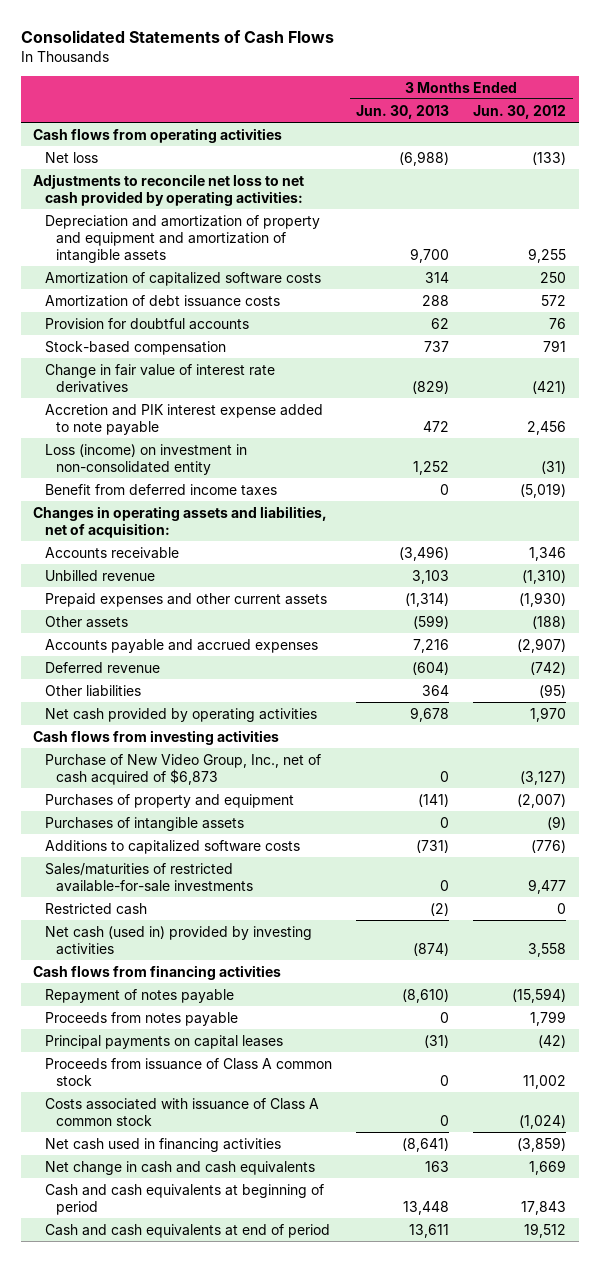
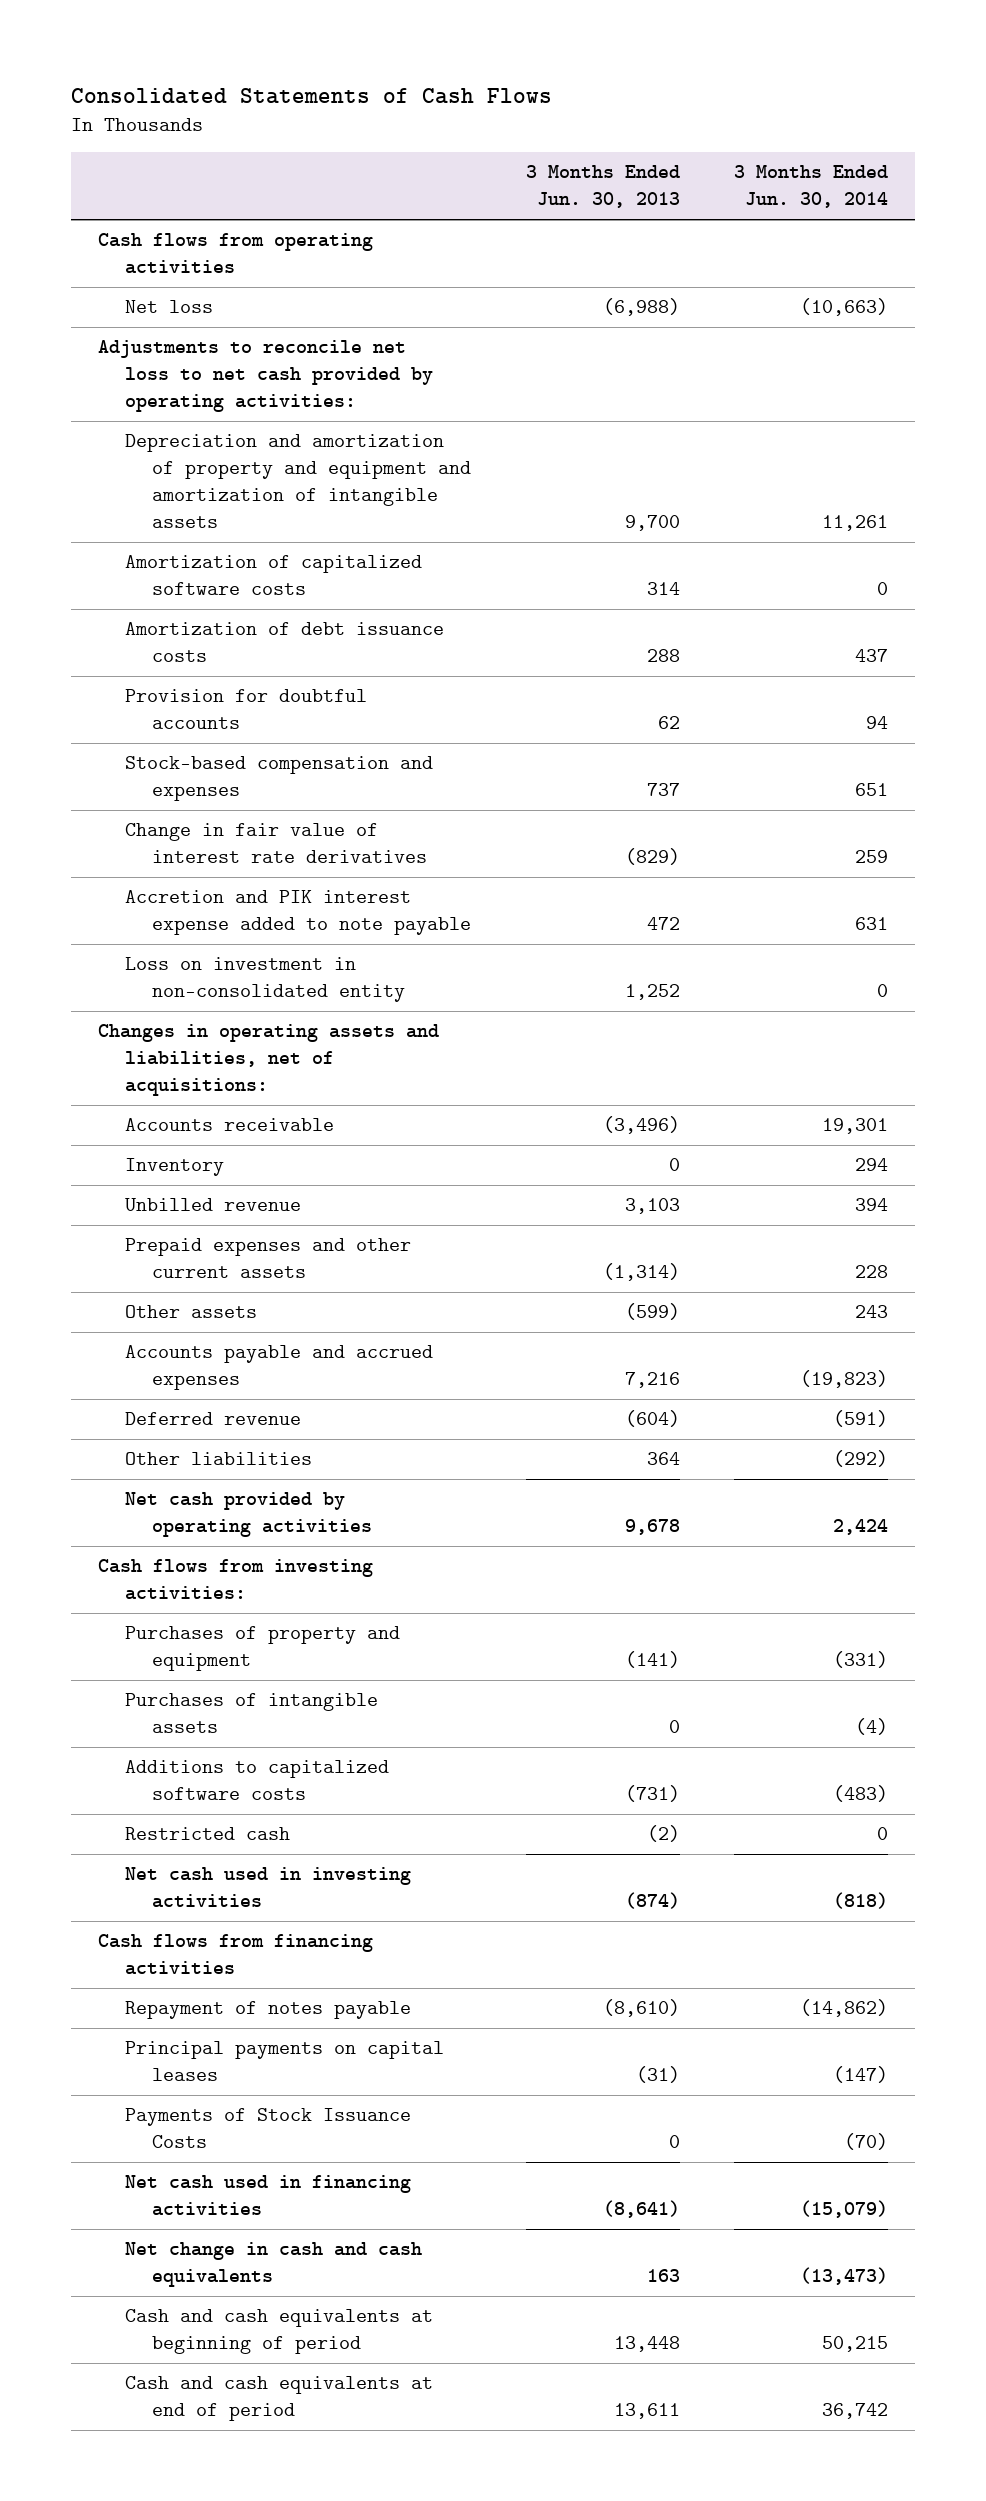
- | 3 Months Ended Jun. 30, 2013 | 3 Months Ended Jun. 30, 2012
+ | 3 Months Ended Jun. 30, 2013 | 3 Months Ended Jun. 30, 2014
- Stock-based compensation | 737 | 791
+ Stock-based compensation and expenses | 737 | 651
- Loss (income) on investment in non-consolidated entity | 1,252 | (31)
- Benefit from deferred income taxes | 0 | (5,019)
- Changes in operating assets and liabilities, net of acquisition:
+ Loss on investment in non-consolidated entity | 1,252 | 0
+ Changes in operating assets and liabilities, net of acquisitions:
+ Inventory | 0 | 294
- Cash flows from investing activities
- Purchase of New Video Group, Inc., net of cash acquired of $6,873 | 0 | (3,127)
+ Cash flows from investing activities:
- Sales/maturities of restricted available-for-sale investments | 0 | 9,477
- Net cash (used in) provided by investing activities | (874) | 3,558
+ Net cash used in investing activities | (874) | (818)
- Proceeds from notes payable | 0 | 1,799
- Proceeds from issuance of Class A common stock | 0 | 11,002
- Costs associated with issuance of Class A common stock | 0 | (1,024)
+ Payments of Stock Issuance Costs | 0 | (70)

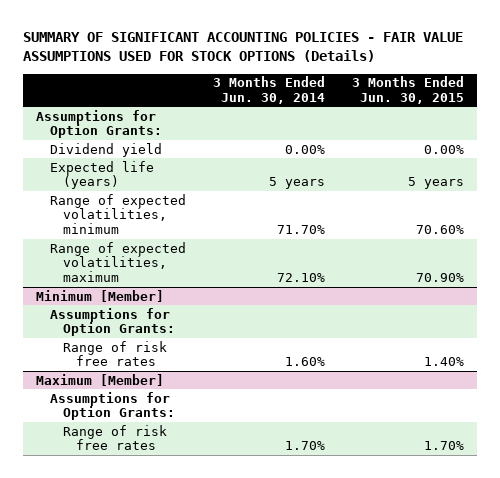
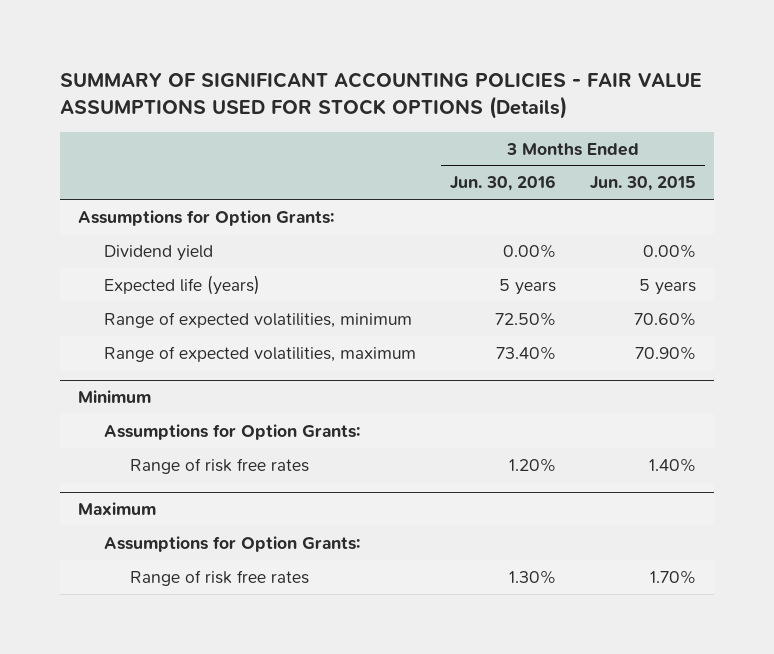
- | 3 Months Ended Jun. 30, 2014 | 3 Months Ended Jun. 30, 2015
+ | 3 Months Ended Jun. 30, 2016 | 3 Months Ended Jun. 30, 2015
- Minimum [Member]
+ Minimum
- Maximum [Member]
+ Maximum

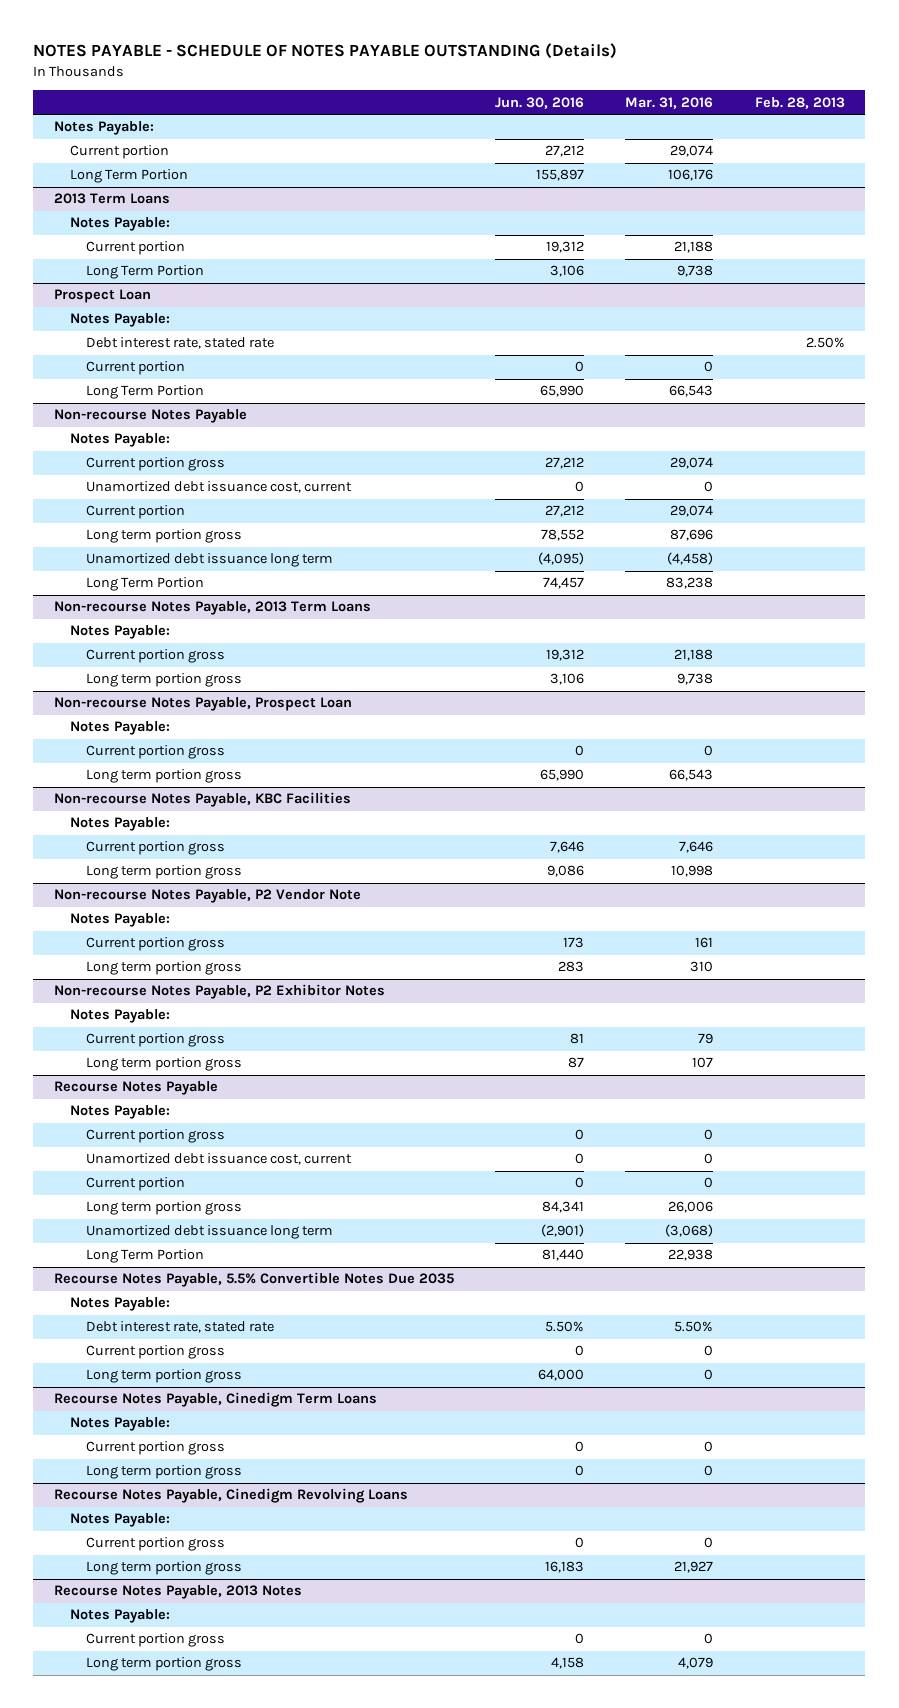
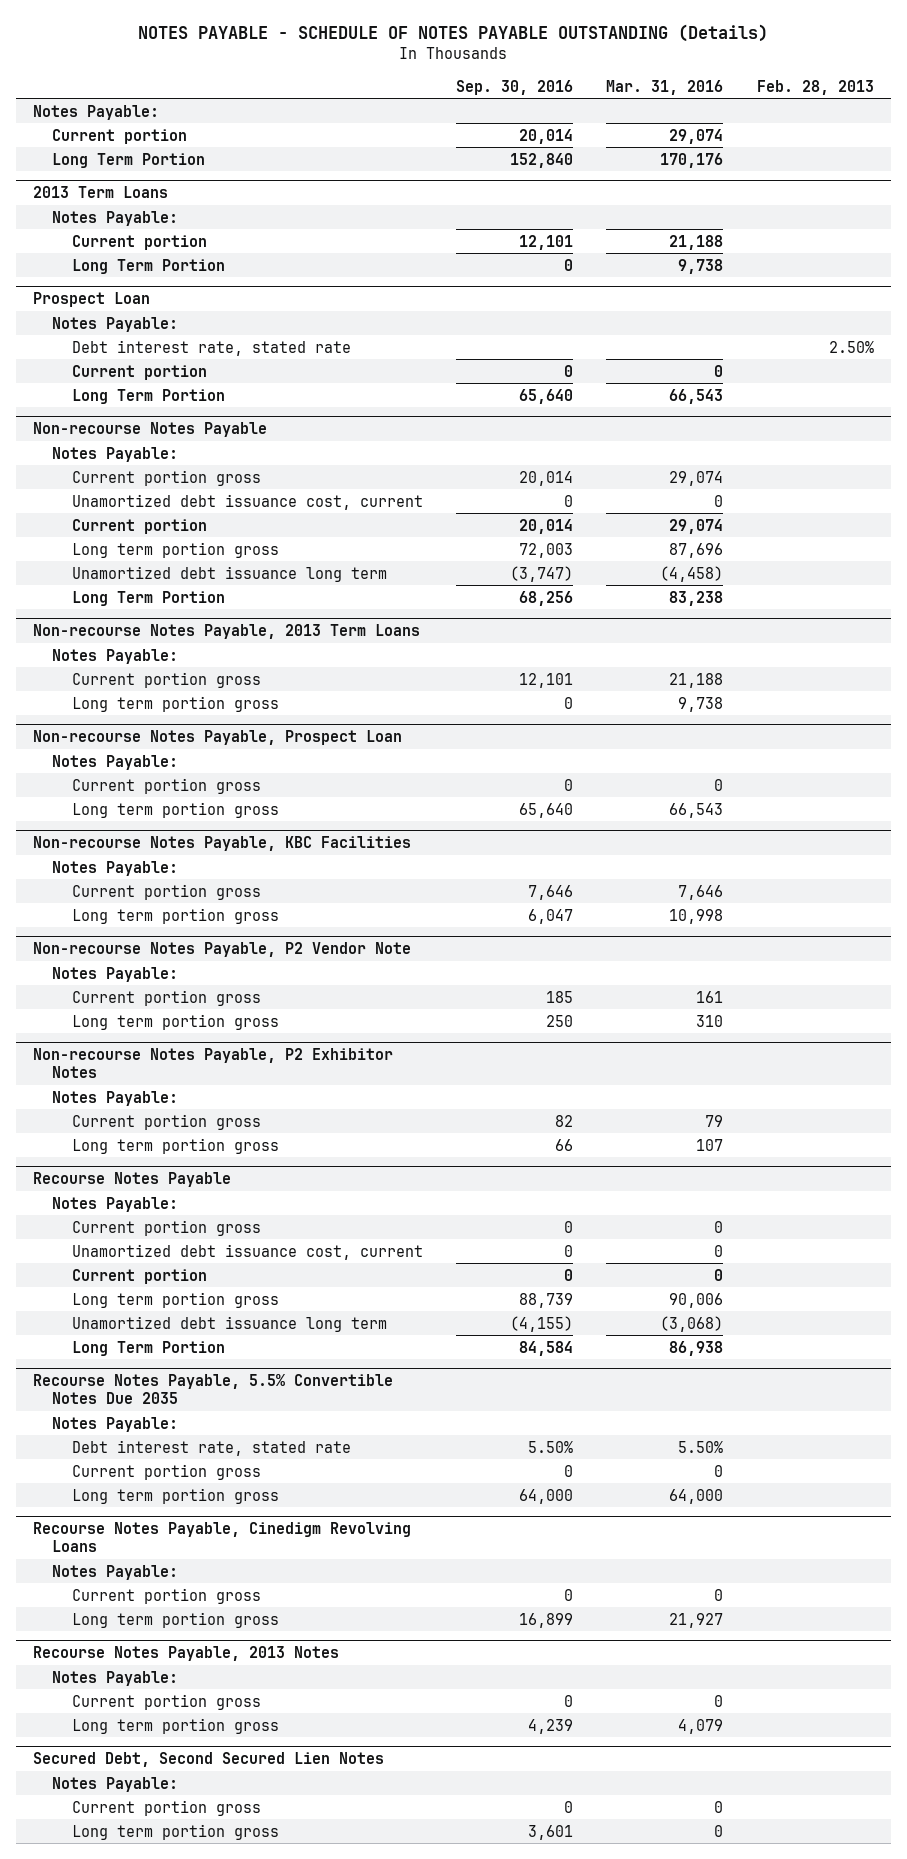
- | Jun. 30, 2016 | Mar. 31, 2016 | Feb. 28, 2013
+ | Sep. 30, 2016 | Mar. 31, 2016 | Feb. 28, 2013
- Long Term Portion | 155,897 | 106,176 |
+ Long Term Portion | 152,840 | 170,176 |
@ Recourse Notes Payable
- Long term portion gross | 84,341 | 26,006 |
+ Long term portion gross | 88,739 | 90,006 |
- Long Term Portion | 81,440 | 22,938 |
+ Long Term Portion | 84,584 | 86,938 |
@ Recourse Notes Payable, 5.5% Convertible Notes Due 2035
- Long term portion gross | 64,000 | 0 |
- Recourse Notes Payable, Cinedigm Term Loans
- Notes Payable:
- Current portion gross | 0 | 0 |
- Long term portion gross | 0 | 0 |
@ Recourse Notes Payable, 5.5% Convertible Notes Due 2035
+ Long term portion gross | 64,000 | 64,000 |
+ Secured Debt, Second Secured Lien Notes
+ Notes Payable:
+ Current portion gross | 0 | 0 |
+ Long term portion gross | 3,601 | 0 |

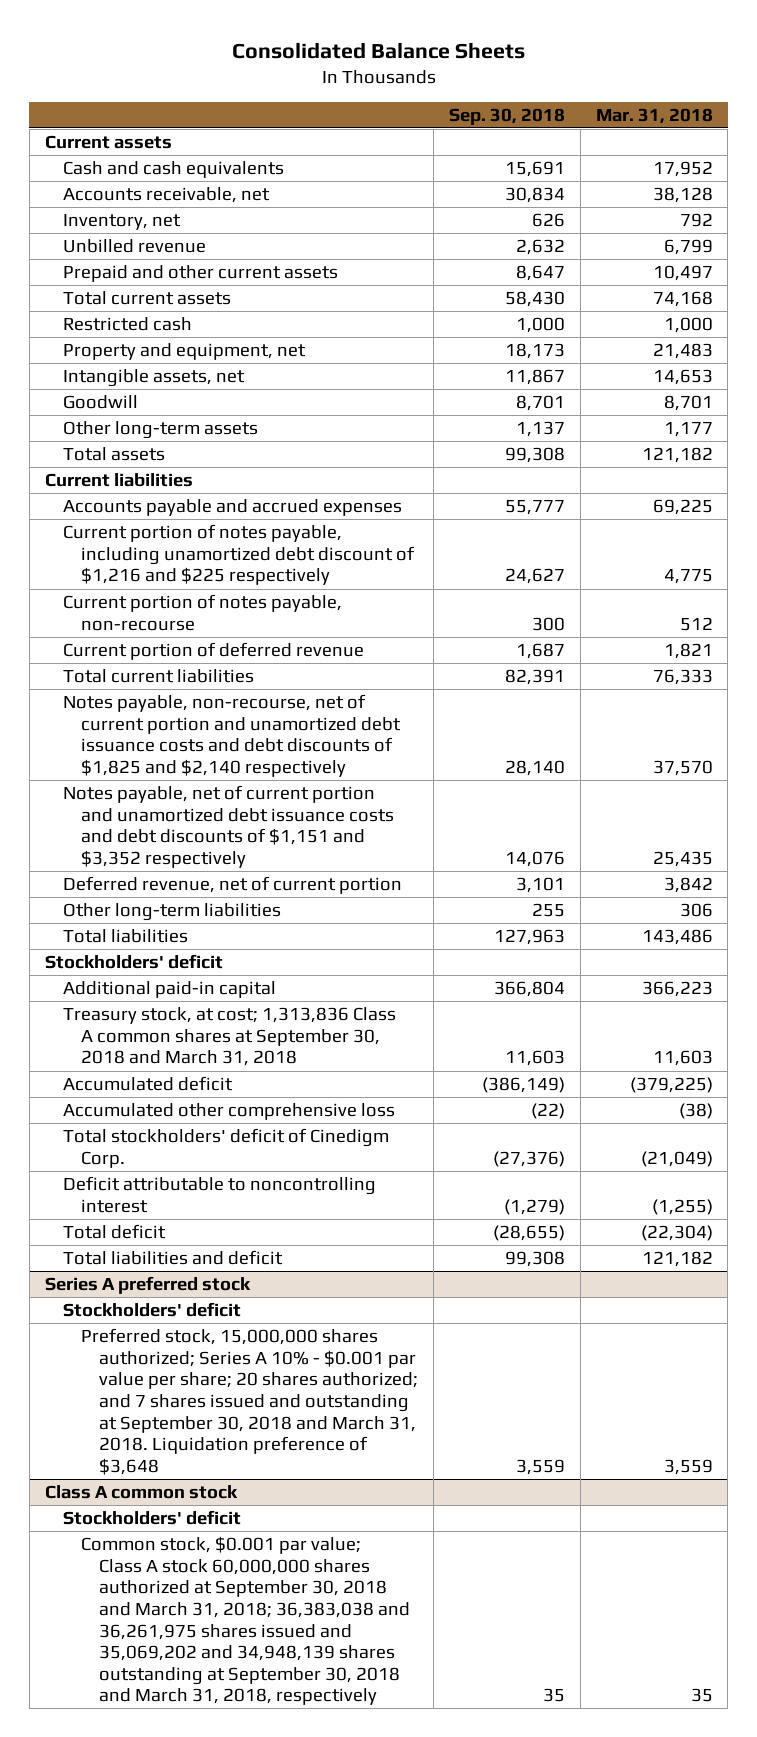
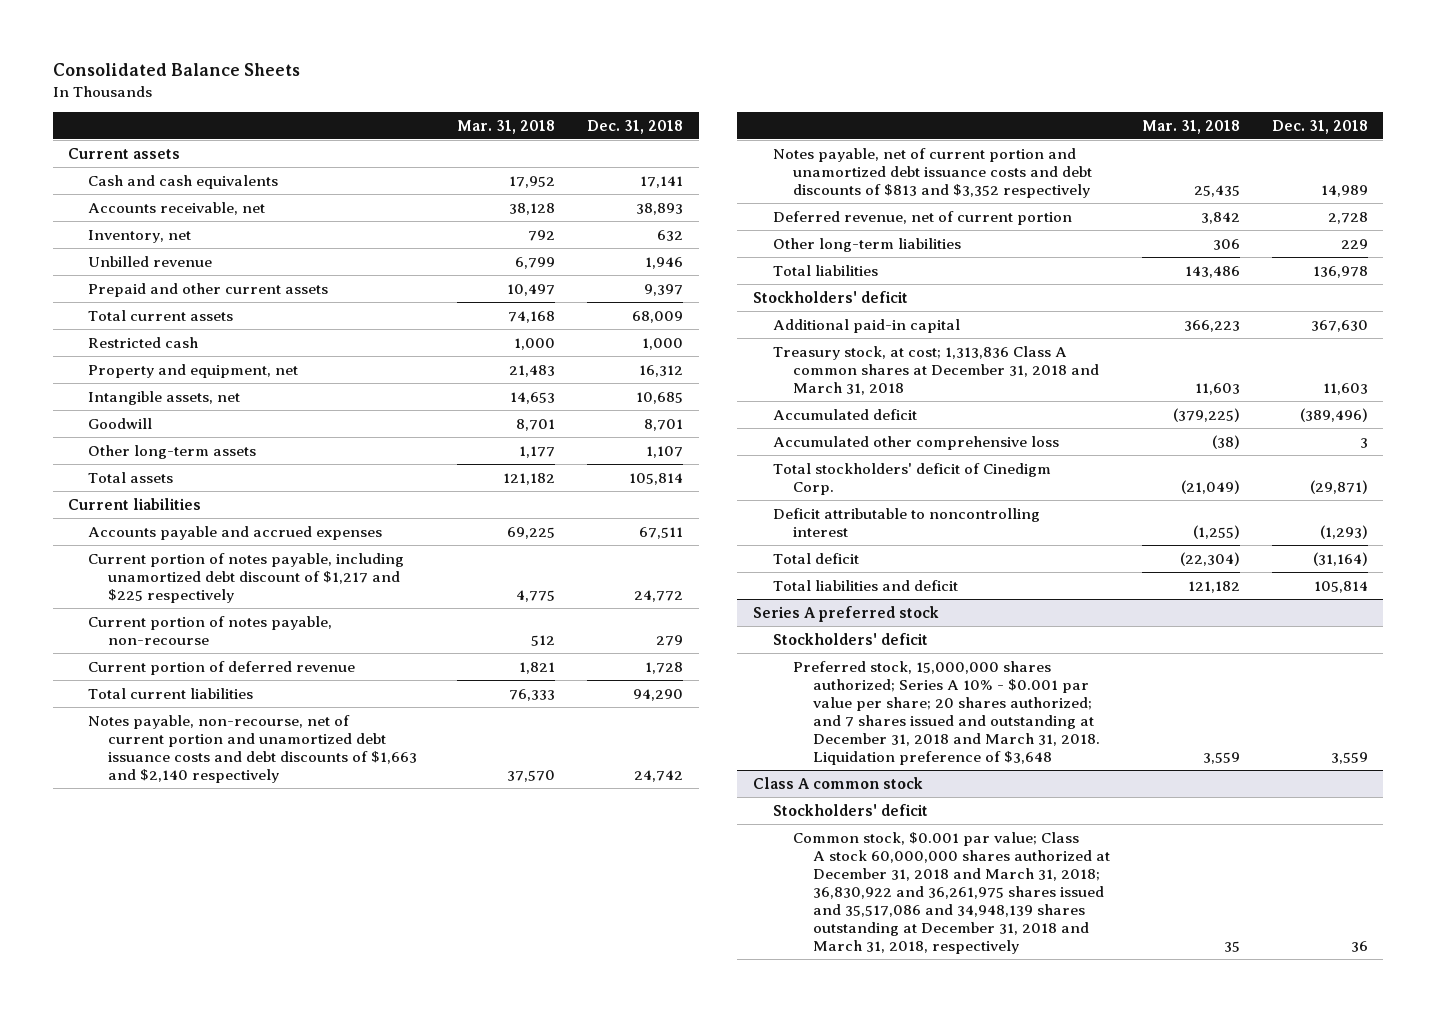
- | Sep. 30, 2018 | Mar. 31, 2018
+ | Mar. 31, 2018 | Dec. 31, 2018
- Current portion of notes payable, including unamortized debt discount of $1,216 and $225 respectively | 24,627 | 4,775
+ Current portion of notes payable, including unamortized debt discount of $1,217 and $225 respectively | 4,775 | 24,772
- Notes payable, non-recourse, net of current portion and unamortized debt issuance costs and debt discounts of $1,825 and $2,140 respectively | 28,140 | 37,570
- Notes payable, net of current portion and unamortized debt issuance costs and debt discounts of $1,151 and $3,352 respectively | 14,076 | 25,435
+ Notes payable, non-recourse, net of current portion and unamortized debt issuance costs and debt discounts of $1,663 and $2,140 respectively | 37,570 | 24,742
+ Notes payable, net of current portion and unamortized debt issuance costs and debt discounts of $813 and $3,352 respectively | 25,435 | 14,989
- Treasury stock, at cost; 1,313,836 Class A common shares at September 30, 2018 and March 31, 2018 | 11,603 | 11,603
+ Treasury stock, at cost; 1,313,836 Class A common shares at December 31, 2018 and March 31, 2018 | 11,603 | 11,603
@ Series A preferred stock
- Preferred stock, 15,000,000 shares authorized; Series A 10% - $0.001 par value per share; 20 shares authorized; and 7 shares issued and outstanding at September 30, 2018 and March 31, 2018. Liquidation preference of $3,648 | 3,559 | 3,559
+ Preferred stock, 15,000,000 shares authorized; Series A 10% - $0.001 par value per share; 20 shares authorized; and 7 shares issued and outstanding at December 31, 2018 and March 31, 2018. Liquidation preference of $3,648 | 3,559 | 3,559
@ Class A common stock
- Common stock, $0.001 par value; Class A stock 60,000,000 shares authorized at September 30, 2018 and March 31, 2018; 36,383,038 and 36,261,975 shares issued and 35,069,202 and 34,948,139 shares outstanding at September 30, 2018 and March 31, 2018, respectively | 35 | 35
+ Common stock, $0.001 par value; Class A stock 60,000,000 shares authorized at December 31, 2018 and March 31, 2018; 36,830,922 and 36,261,975 shares issued and 35,517,086 and 34,948,139 shares outstanding at December 31, 2018 and March 31, 2018, respectively | 35 | 36

